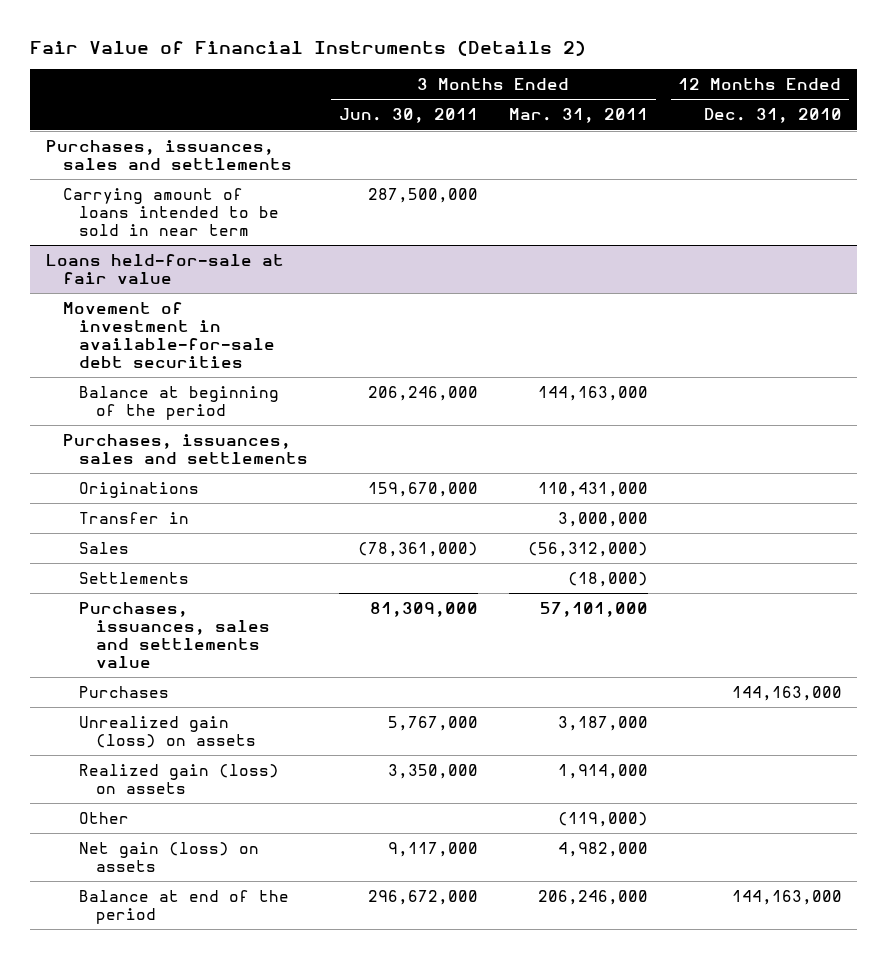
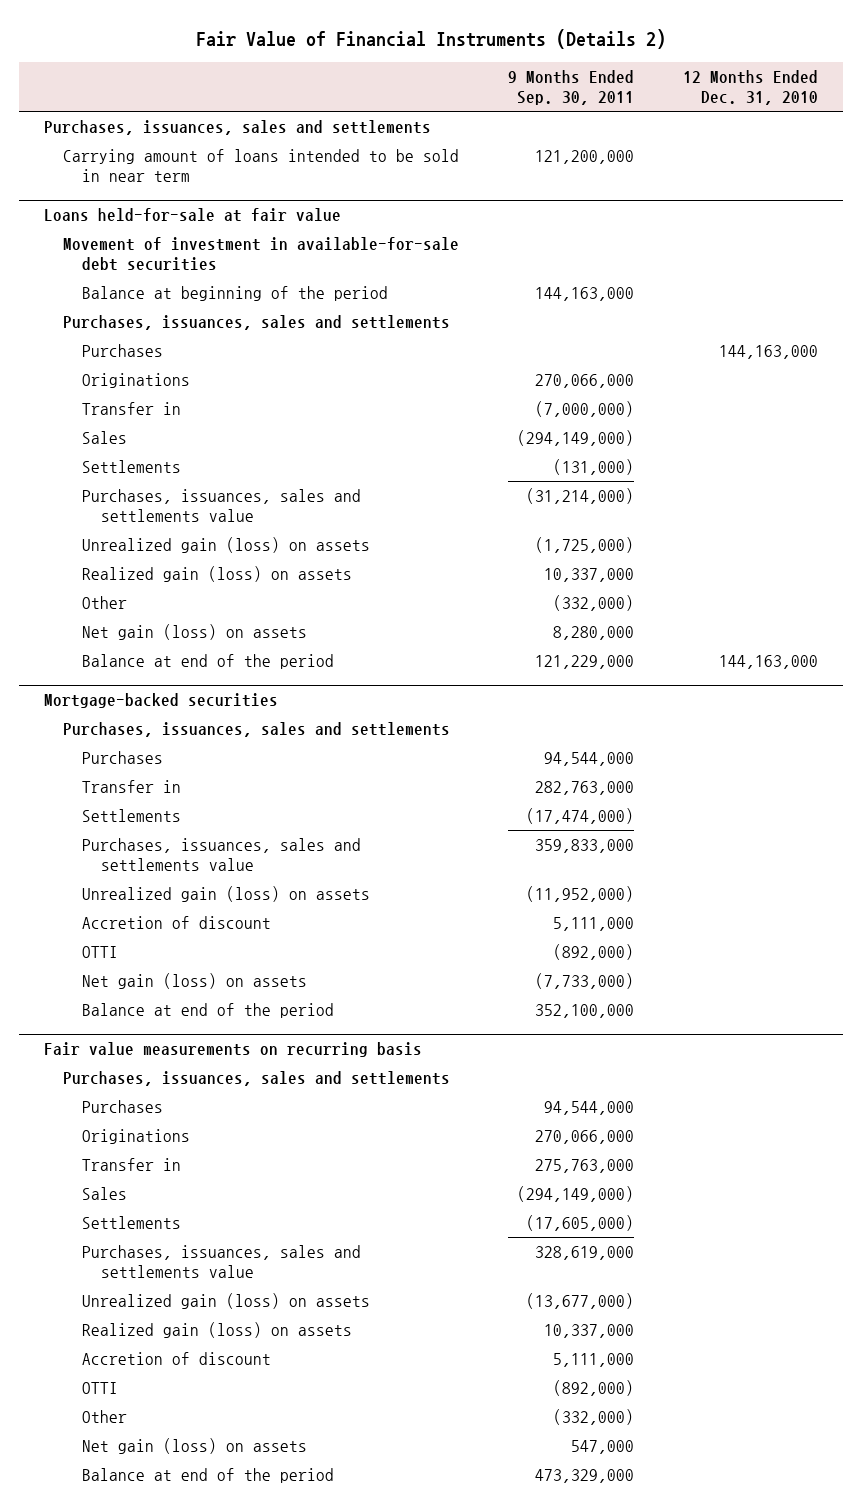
- | 3 Months Ended Jun. 30, 2011 | 3 Months Ended Mar. 31, 2011 | 12 Months Ended Dec. 31, 2010
+ | 9 Months Ended Sep. 30, 2011 | 12 Months Ended Dec. 31, 2010
@ Loans held-for-sale at fair value
moved up: Purchases | | 144,163,000
+ Mortgage-backed securities
+ Purchases, issuances, sales and settlements
+ Purchases | 94,544,000 |
+ Transfer in | 282,763,000 |
+ Settlements | (17,474,000) |
+ Purchases, issuances, sales and settlements value | 359,833,000 |
+ Unrealized gain (loss) on assets | (11,952,000) |
+ Accretion of discount | 5,111,000 |
+ OTTI | (892,000) |
+ Net gain (loss) on assets | (7,733,000) |
+ Balance at end of the period | 352,100,000 |
+ Fair value measurements on recurring basis
+ Purchases, issuances, sales and settlements
+ Purchases | 94,544,000 |
+ Originations | 270,066,000 |
+ Transfer in | 275,763,000 |
+ Sales | (294,149,000) |
+ Settlements | (17,605,000) |
+ Purchases, issuances, sales and settlements value | 328,619,000 |
+ Unrealized gain (loss) on assets | (13,677,000) |
+ Realized gain (loss) on assets | 10,337,000 |
+ Accretion of discount | 5,111,000 |
+ OTTI | (892,000) |
+ Other | (332,000) |
+ Net gain (loss) on assets | 547,000 |
+ Balance at end of the period | 473,329,000 |

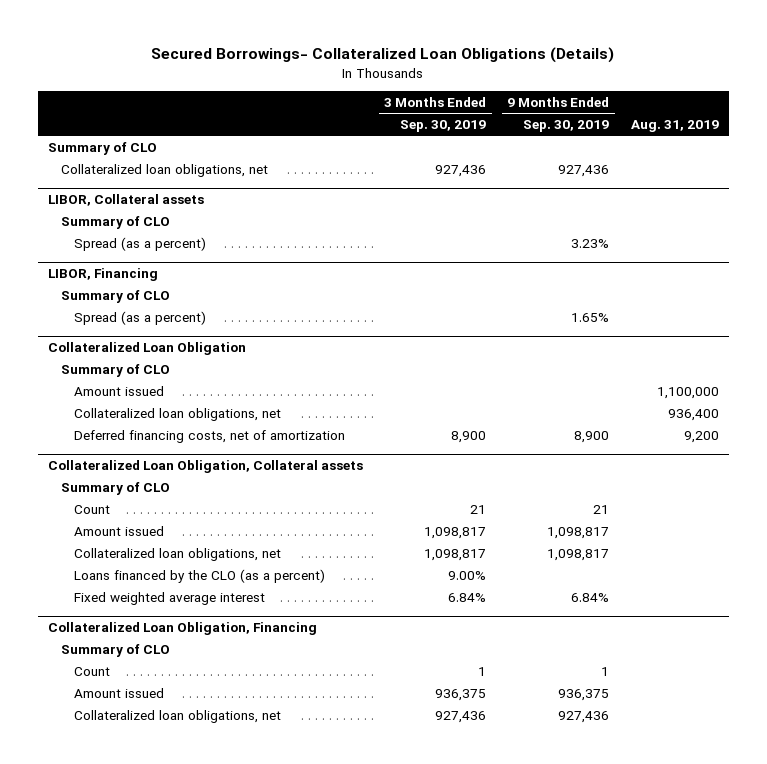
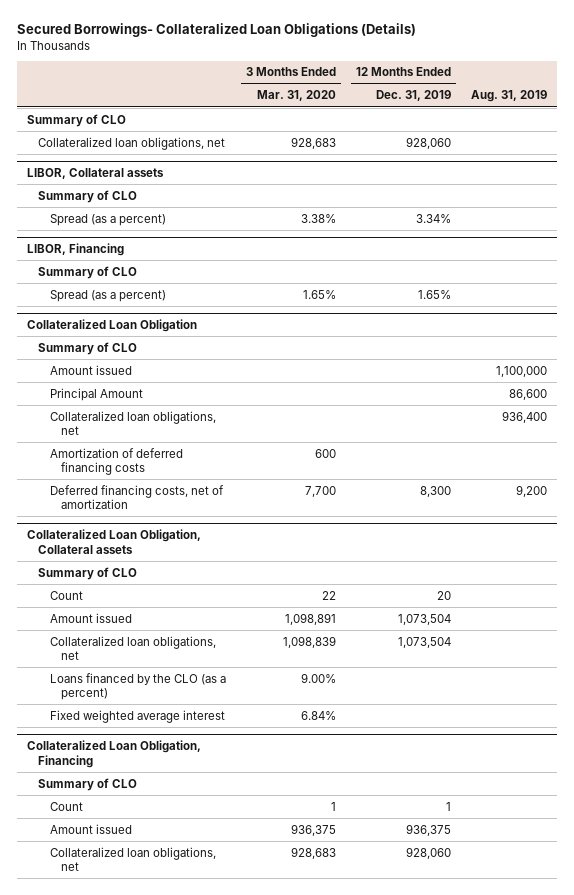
- | 3 Months Ended Sep. 30, 2019 | 9 Months Ended Sep. 30, 2019 | Aug. 31, 2019
+ | 3 Months Ended Mar. 31, 2020 | 12 Months Ended Dec. 31, 2019 | Aug. 31, 2019
@ Collateralized Loan Obligation
+ Principal Amount | | | 86,600
+ Amortization of deferred financing costs | 600 | |

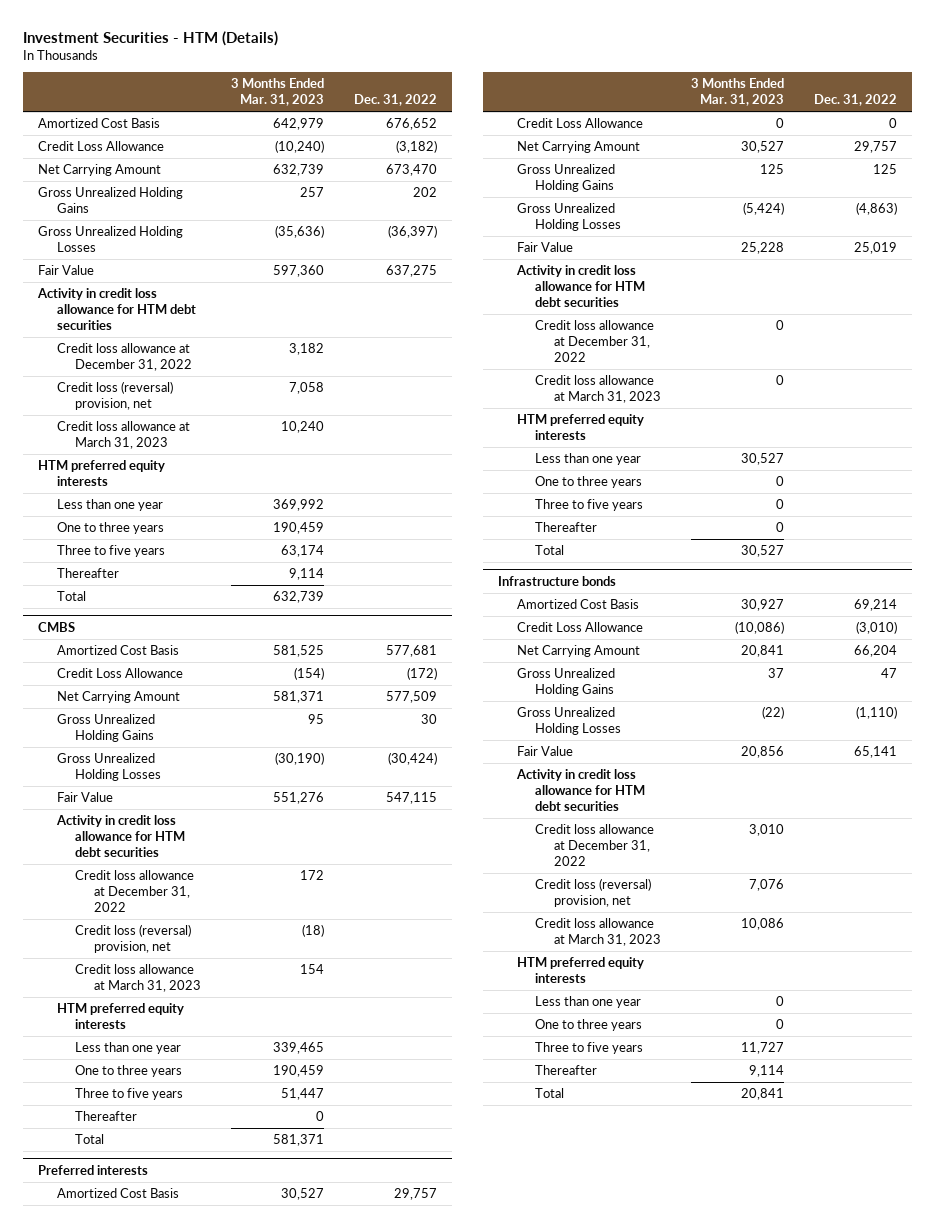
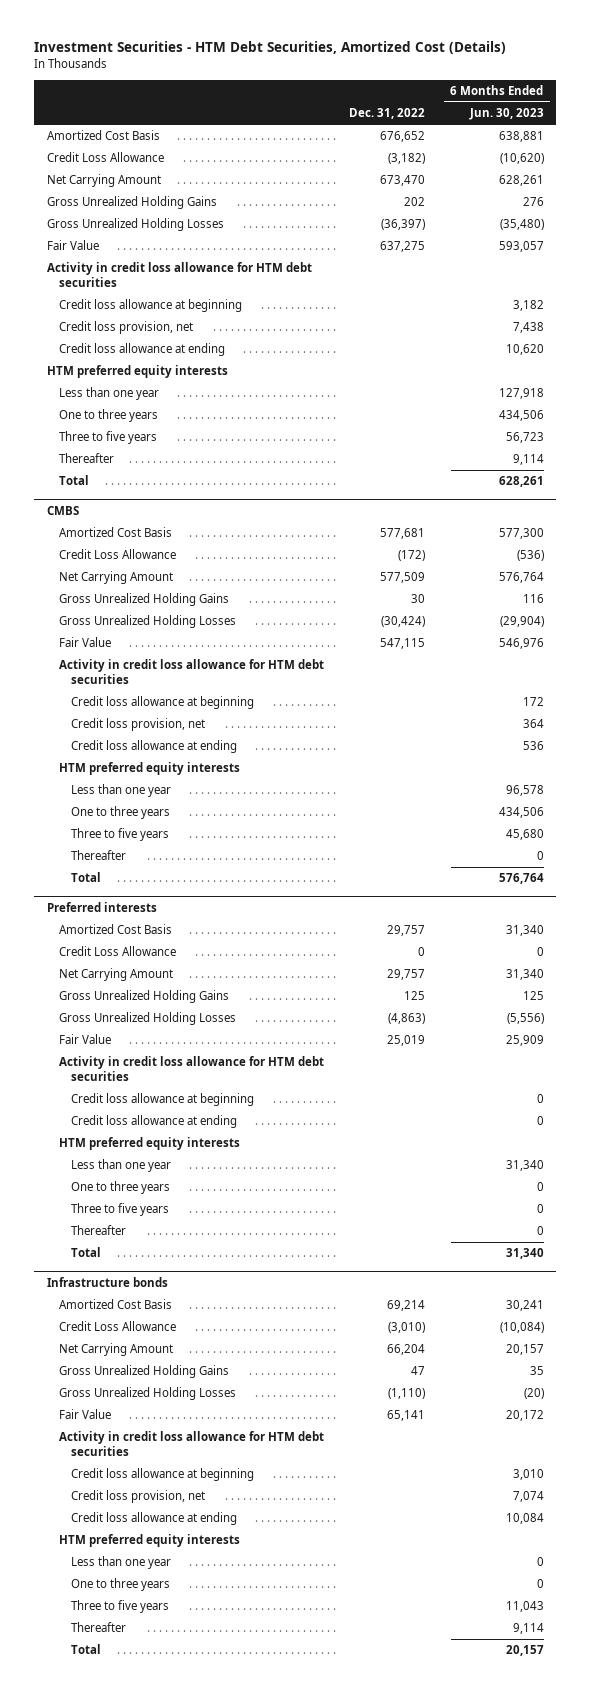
- Investment Securities - HTM (Details)
+ Investment Securities - HTM Debt Securities, Amortized Cost (Details)
- | 3 Months Ended Mar. 31, 2023 | Dec. 31, 2022
+ | Dec. 31, 2022 | 6 Months Ended Jun. 30, 2023
- Credit loss allowance at December 31, 2022 | 3,182 |
- Credit loss (reversal) provision, net | 7,058 |
- Credit loss allowance at March 31, 2023 | 10,240 |
+ Credit loss allowance at beginning | | 3,182
+ Credit loss provision, net | | 7,438
+ Credit loss allowance at ending | | 10,620
@ CMBS
- Credit loss allowance at December 31, 2022 | 172 |
- Credit loss (reversal) provision, net | (18) |
- Credit loss allowance at March 31, 2023 | 154 |
+ Credit loss allowance at beginning | | 172
+ Credit loss provision, net | | 364
+ Credit loss allowance at ending | | 536
@ Preferred interests
- Credit loss allowance at December 31, 2022 | 0 |
- Credit loss allowance at March 31, 2023 | 0 |
+ Credit loss allowance at beginning | | 0
+ Credit loss allowance at ending | | 0
@ Infrastructure bonds
- Credit loss allowance at December 31, 2022 | 3,010 |
- Credit loss (reversal) provision, net | 7,076 |
- Credit loss allowance at March 31, 2023 | 10,086 |
+ Credit loss allowance at beginning | | 3,010
+ Credit loss provision, net | | 7,074
+ Credit loss allowance at ending | | 10,084

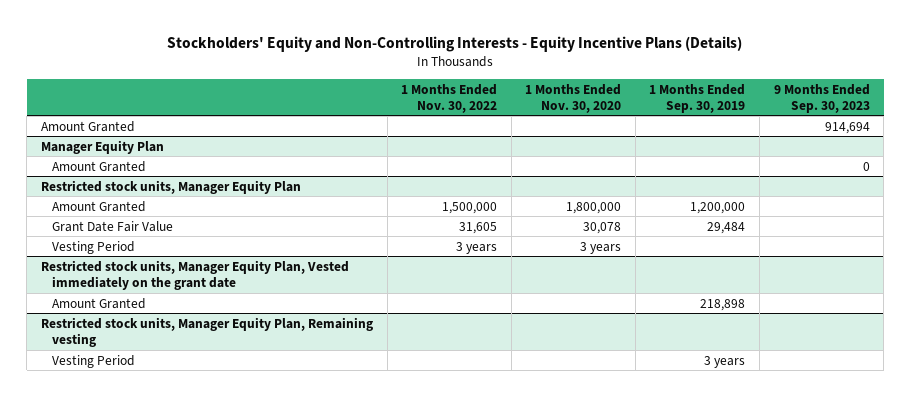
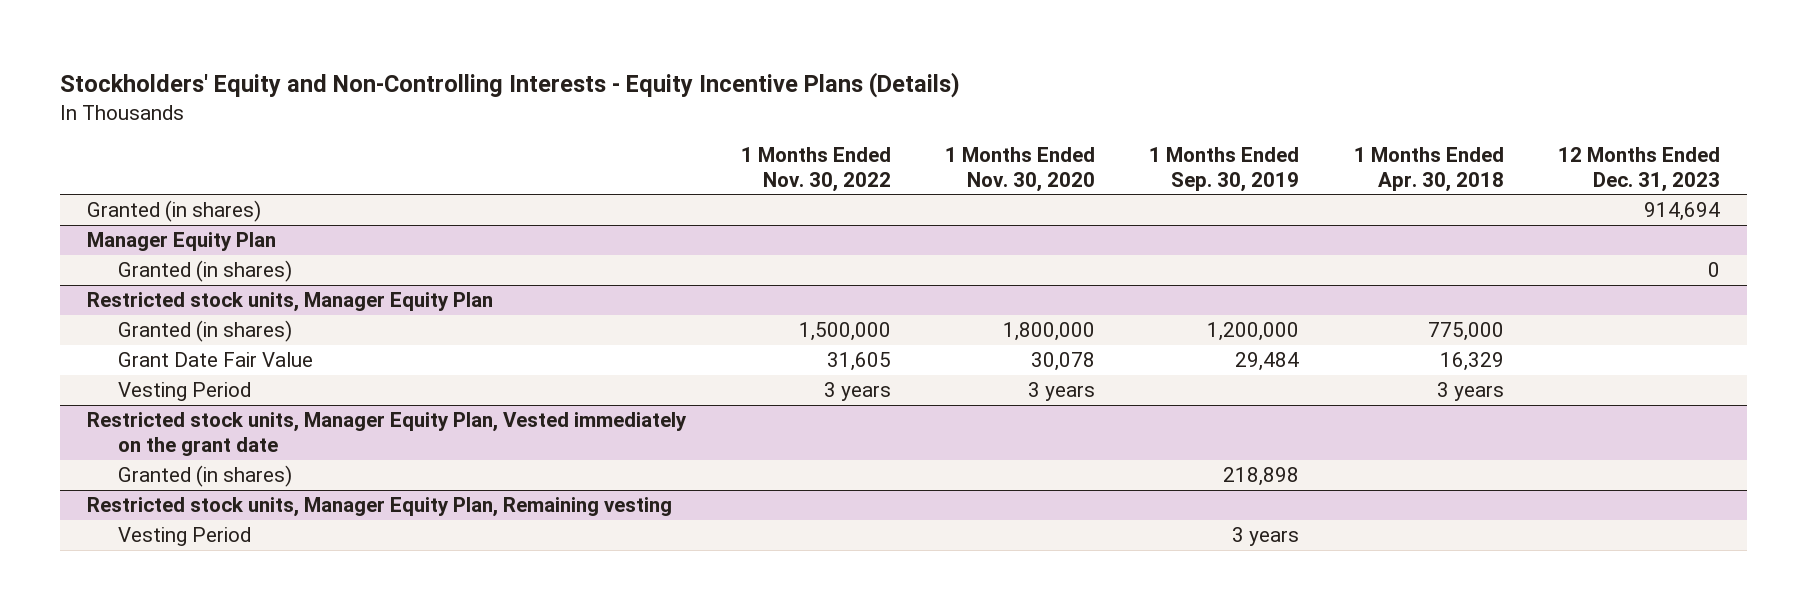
- | 1 Months Ended Nov. 30, 2022 | 1 Months Ended Nov. 30, 2020 | 1 Months Ended Sep. 30, 2019 | 9 Months Ended Sep. 30, 2023
+ | 1 Months Ended Nov. 30, 2022 | 1 Months Ended Nov. 30, 2020 | 1 Months Ended Sep. 30, 2019 | 1 Months Ended Apr. 30, 2018 | 12 Months Ended Dec. 31, 2023
- Amount Granted | | | | 914,694
+ Granted (in shares) | | | | | 914,694
@ Manager Equity Plan
- Amount Granted | | | | 0
+ Granted (in shares) | | | | | 0
@ Restricted stock units, Manager Equity Plan
- Amount Granted | 1,500,000 | 1,800,000 | 1,200,000 |
+ Granted (in shares) | 1,500,000 | 1,800,000 | 1,200,000 | 775,000 |
@ Restricted stock units, Manager Equity Plan, Vested immediately on the grant date
- Amount Granted | | | 218,898 |
+ Granted (in shares) | | | 218,898 | |

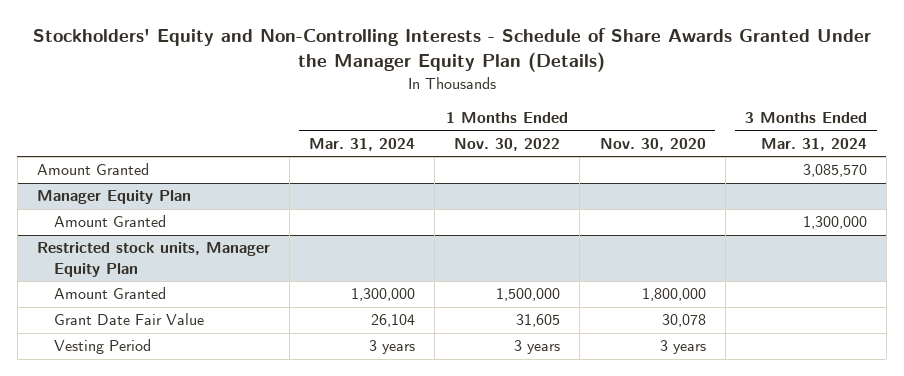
- Stockholders' Equity and Non-Controlling Interests - Equity Incentive Plans (Details)
+ Stockholders' Equity and Non-Controlling Interests - Schedule of Share Awards Granted Under the Manager Equity Plan (Details)
- | 1 Months Ended Nov. 30, 2022 | 1 Months Ended Nov. 30, 2020 | 1 Months Ended Sep. 30, 2019 | 1 Months Ended Apr. 30, 2018 | 12 Months Ended Dec. 31, 2023
+ | 1 Months Ended Mar. 31, 2024 | 1 Months Ended Nov. 30, 2022 | 1 Months Ended Nov. 30, 2020 | 3 Months Ended Mar. 31, 2024
- Granted (in shares) | | | | | 914,694
+ Amount Granted | | | | 3,085,570
@ Manager Equity Plan
- Granted (in shares) | | | | | 0
+ Amount Granted | | | | 1,300,000
@ Restricted stock units, Manager Equity Plan
- Granted (in shares) | 1,500,000 | 1,800,000 | 1,200,000 | 775,000 |
+ Amount Granted | 1,300,000 | 1,500,000 | 1,800,000 |
- Restricted stock units, Manager Equity Plan, Vested immediately on the grant date
- Granted (in shares) | | | 218,898 | |
- Restricted stock units, Manager Equity Plan, Remaining vesting
- Vesting Period | | | 3 years | |

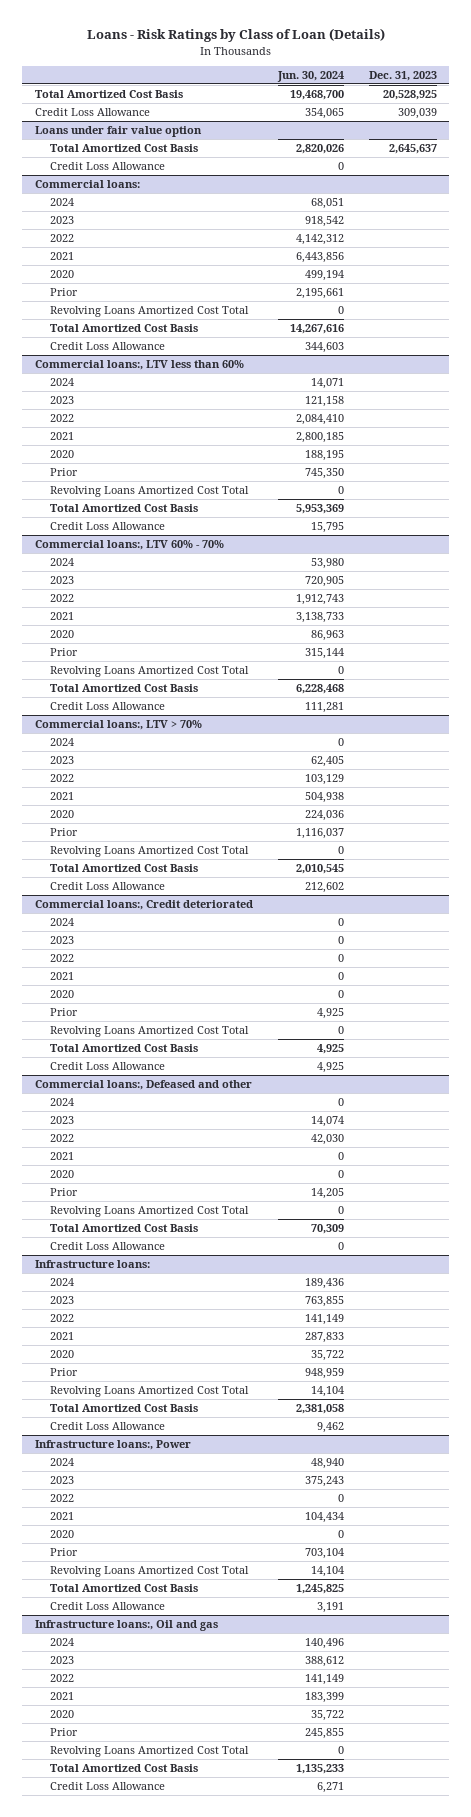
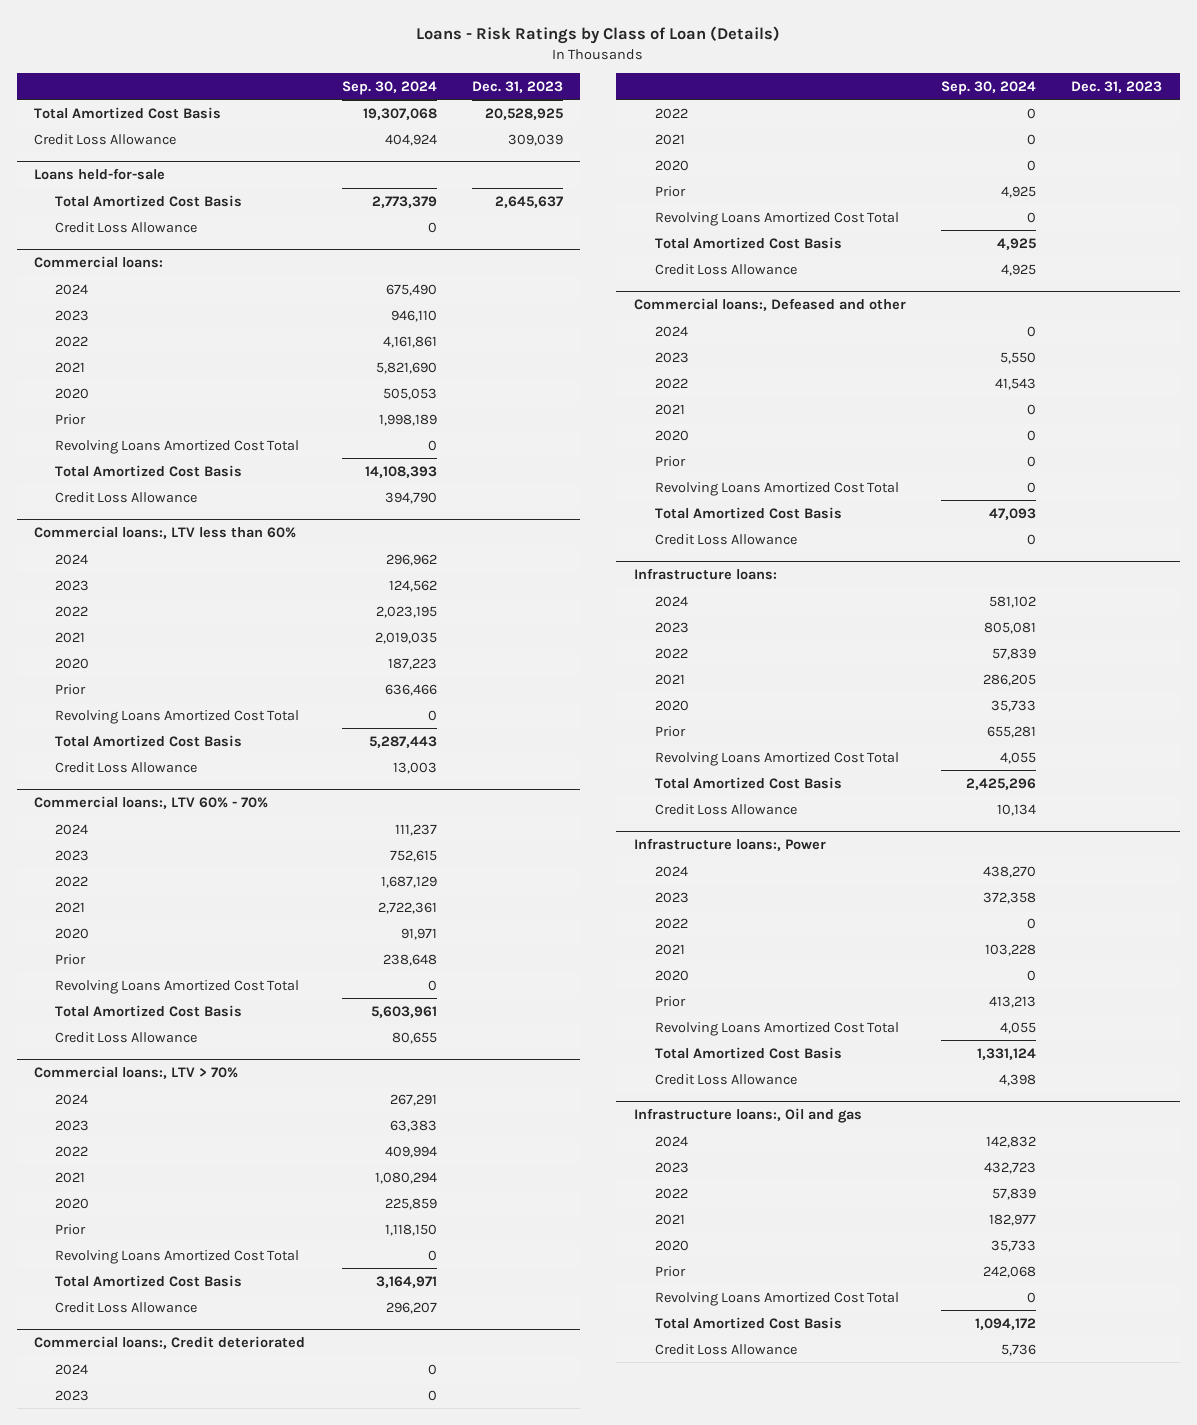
- | Jun. 30, 2024 | Dec. 31, 2023
+ | Sep. 30, 2024 | Dec. 31, 2023
- Loans under fair value option
+ Loans held-for-sale

